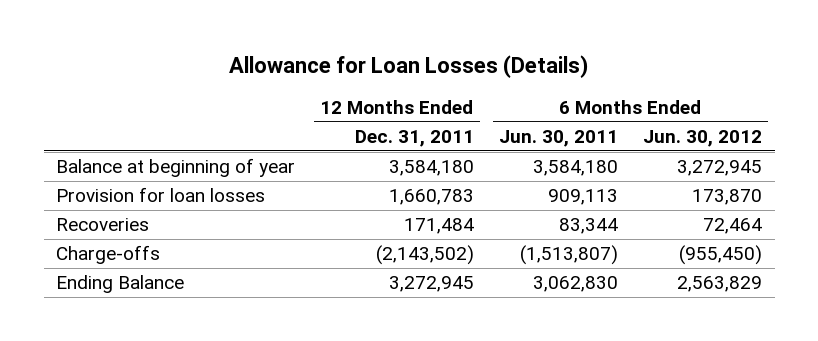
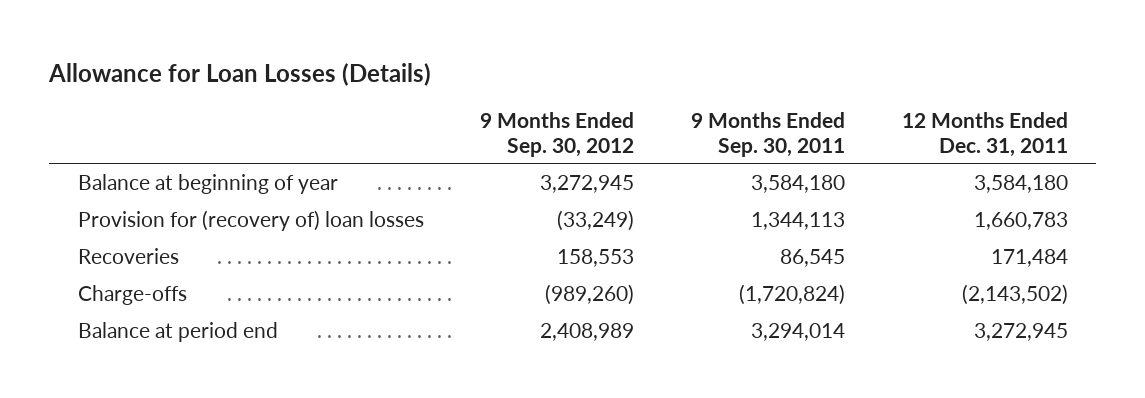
- | 12 Months Ended Dec. 31, 2011 | 6 Months Ended Jun. 30, 2011 | 6 Months Ended Jun. 30, 2012
+ | 9 Months Ended Sep. 30, 2012 | 9 Months Ended Sep. 30, 2011 | 12 Months Ended Dec. 31, 2011
- Provision for loan losses | 1,660,783 | 909,113 | 173,870
+ Provision for (recovery of) loan losses | (33,249) | 1,344,113 | 1,660,783
- Ending Balance | 3,272,945 | 3,062,830 | 2,563,829
+ Balance at period end | 2,408,989 | 3,294,014 | 3,272,945

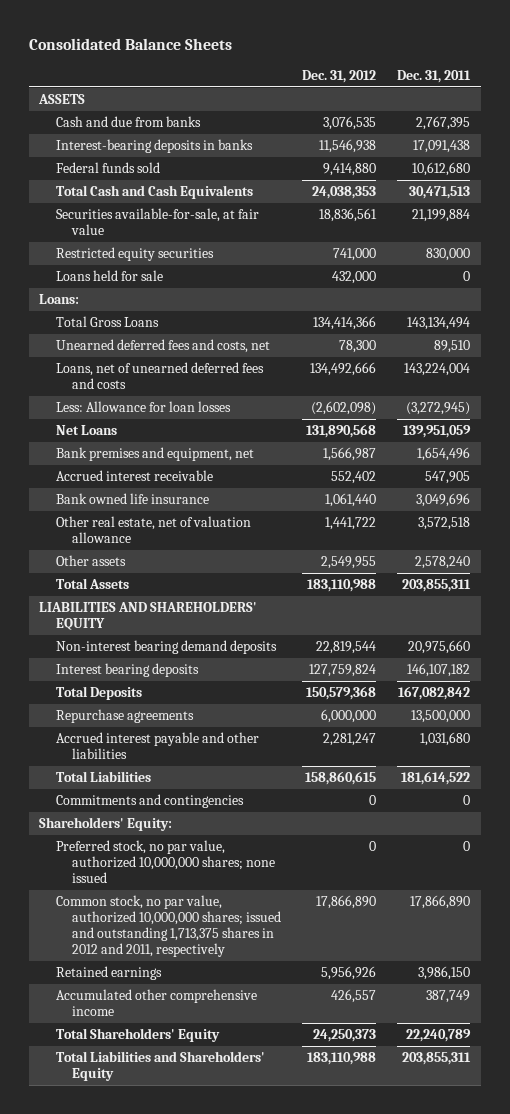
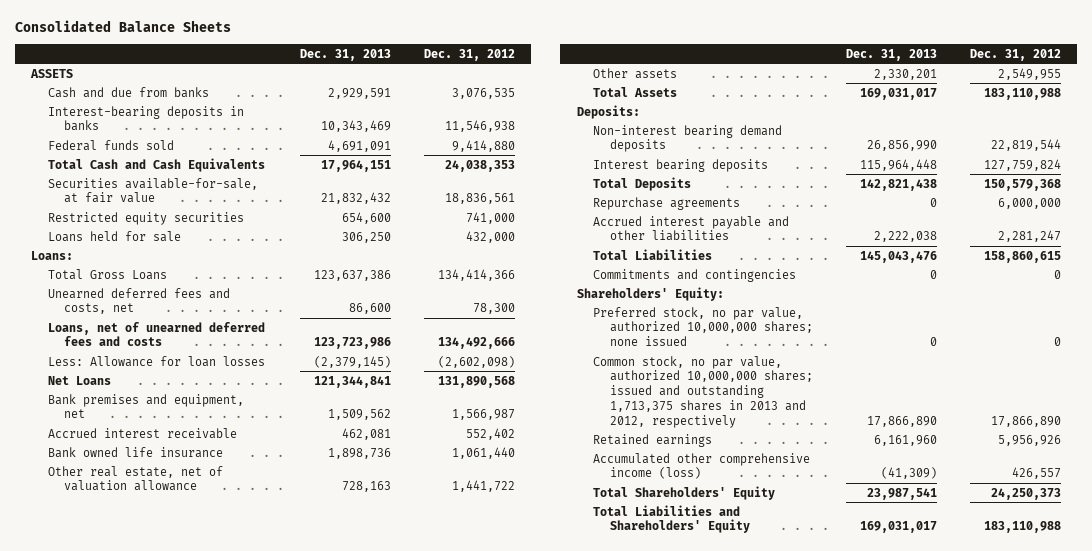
- | Dec. 31, 2012 | Dec. 31, 2011
+ | Dec. 31, 2013 | Dec. 31, 2012
- LIABILITIES AND SHAREHOLDERS' EQUITY
+ Deposits:
- Common stock, no par value, authorized 10,000,000 shares; issued and outstanding 1,713,375 shares in 2012 and 2011, respectively | 17,866,890 | 17,866,890
+ Common stock, no par value, authorized 10,000,000 shares; issued and outstanding 1,713,375 shares in 2013 and 2012, respectively | 17,866,890 | 17,866,890
- Accumulated other comprehensive income | 426,557 | 387,749
+ Accumulated other comprehensive income (loss) | (41,309) | 426,557

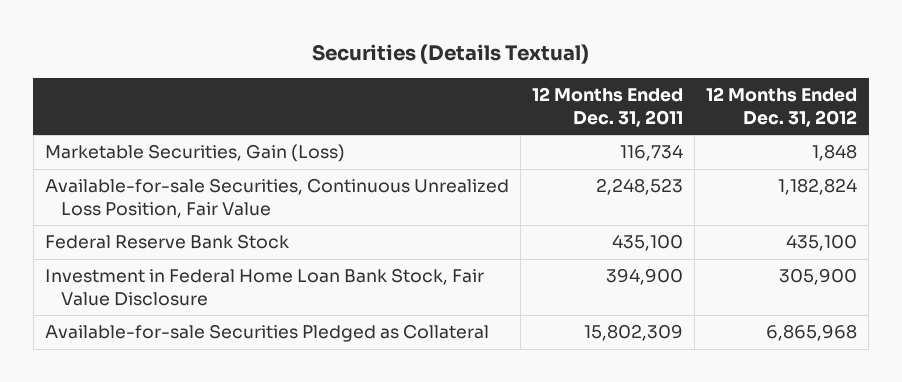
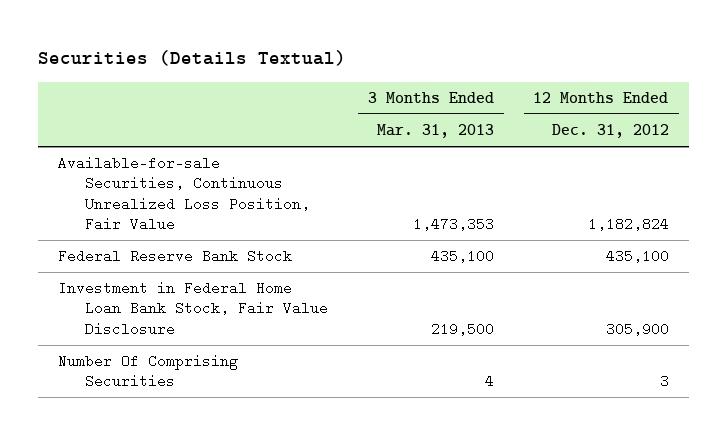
- | 12 Months Ended Dec. 31, 2011 | 12 Months Ended Dec. 31, 2012
+ | 3 Months Ended Mar. 31, 2013 | 12 Months Ended Dec. 31, 2012
- Marketable Securities, Gain (Loss) | 116,734 | 1,848
- Available-for-sale Securities Pledged as Collateral | 15,802,309 | 6,865,968
+ Number Of Comprising Securities | 4 | 3

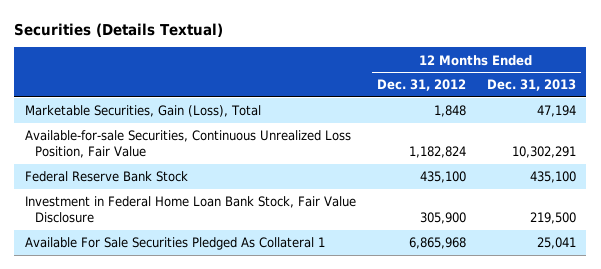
- | 3 Months Ended Mar. 31, 2013 | 12 Months Ended Dec. 31, 2012
+ | 12 Months Ended Dec. 31, 2012 | 12 Months Ended Dec. 31, 2013
+ Marketable Securities, Gain (Loss), Total | 1,848 | 47,194
- Number Of Comprising Securities | 4 | 3
+ Available For Sale Securities Pledged As Collateral 1 | 6,865,968 | 25,041

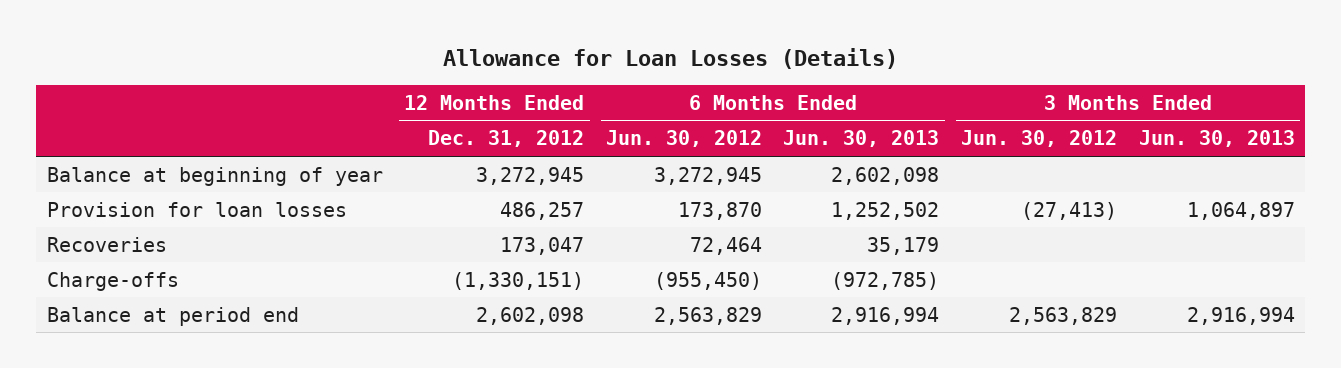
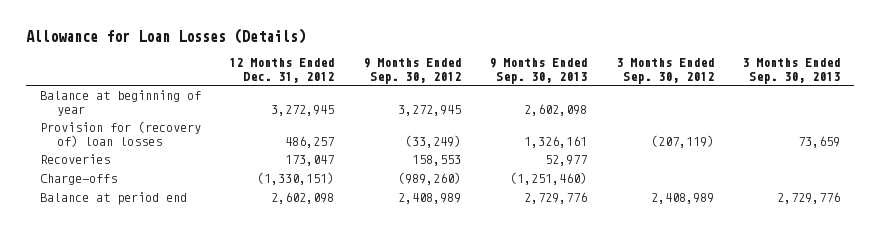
- | 12 Months Ended Dec. 31, 2012 | 6 Months Ended Jun. 30, 2012 | 6 Months Ended Jun. 30, 2013 | 3 Months Ended Jun. 30, 2012 | 3 Months Ended Jun. 30, 2013
+ | 12 Months Ended Dec. 31, 2012 | 9 Months Ended Sep. 30, 2012 | 9 Months Ended Sep. 30, 2013 | 3 Months Ended Sep. 30, 2012 | 3 Months Ended Sep. 30, 2013
- Provision for loan losses | 486,257 | 173,870 | 1,252,502 | (27,413) | 1,064,897
+ Provision for (recovery of) loan losses | 486,257 | (33,249) | 1,326,161 | (207,119) | 73,659

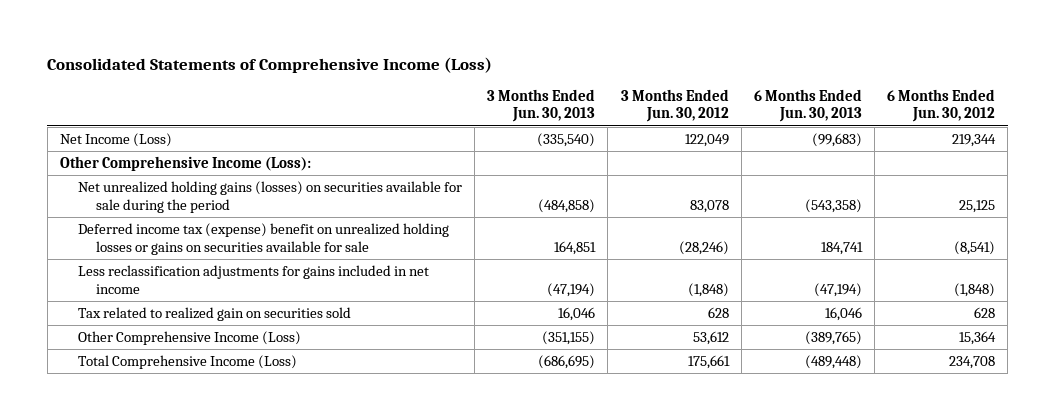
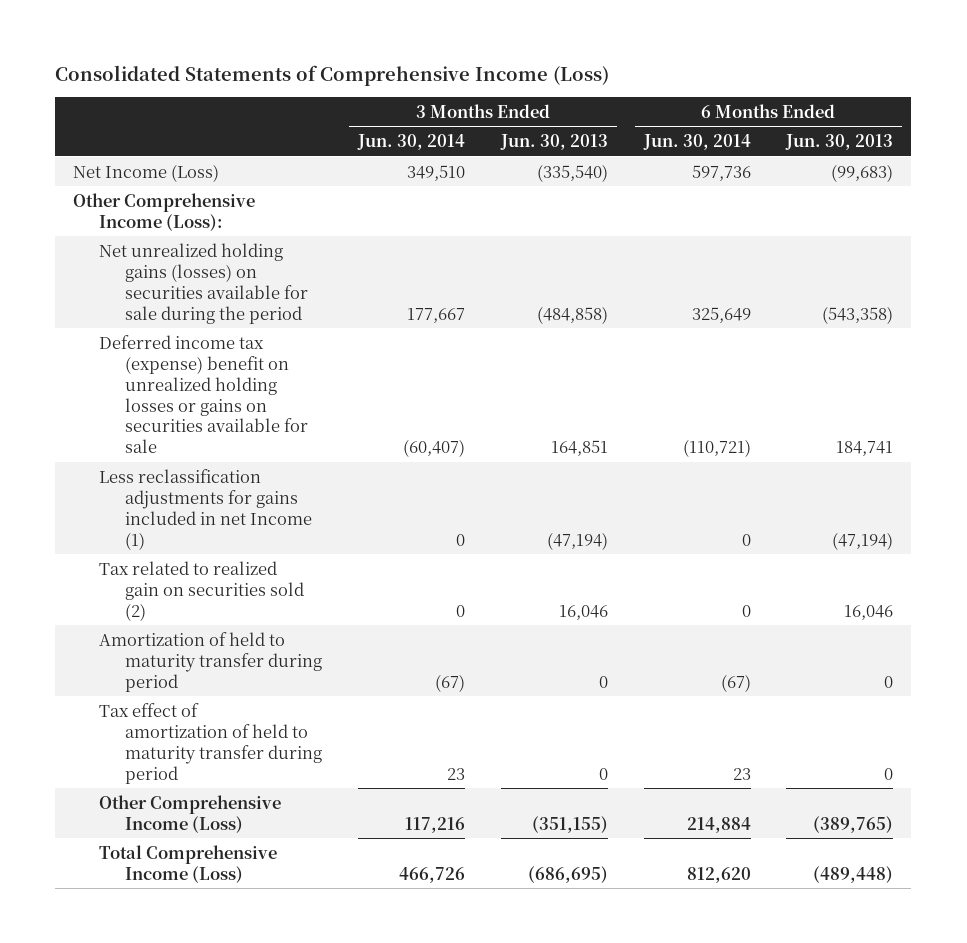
- | 3 Months Ended Jun. 30, 2013 | 3 Months Ended Jun. 30, 2012 | 6 Months Ended Jun. 30, 2013 | 6 Months Ended Jun. 30, 2012
+ | 3 Months Ended Jun. 30, 2014 | 3 Months Ended Jun. 30, 2013 | 6 Months Ended Jun. 30, 2014 | 6 Months Ended Jun. 30, 2013
- Less reclassification adjustments for gains included in net income | (47,194) | (1,848) | (47,194) | (1,848)
- Tax related to realized gain on securities sold | 16,046 | 628 | 16,046 | 628
+ Less reclassification adjustments for gains included in net Income (1) | 0 | (47,194) | 0 | (47,194)
+ Tax related to realized gain on securities sold (2) | 0 | 16,046 | 0 | 16,046
+ Amortization of held to maturity transfer during period | (67) | 0 | (67) | 0
+ Tax effect of amortization of held to maturity transfer during period | 23 | 0 | 23 | 0

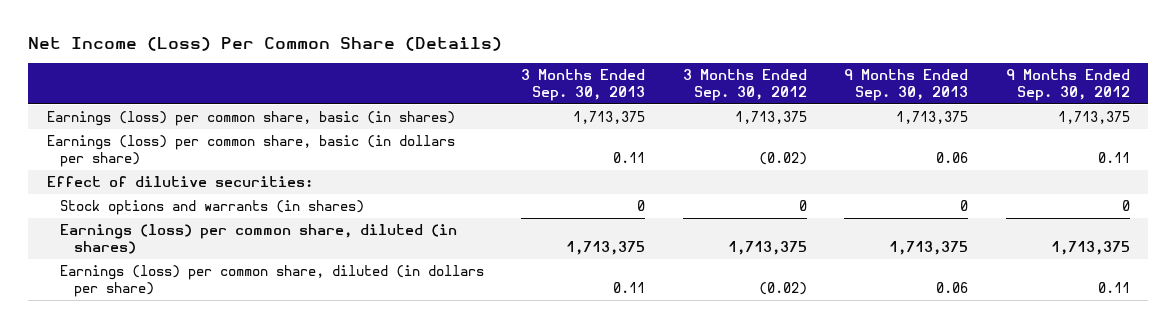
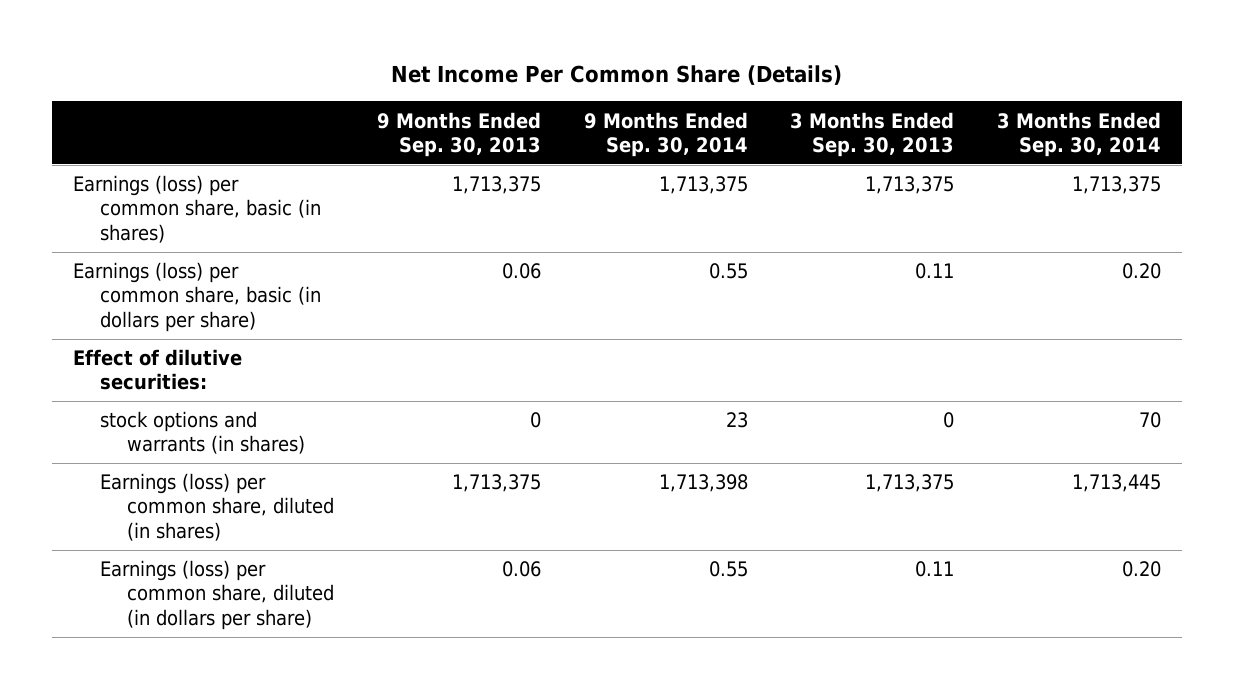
- Net Income (Loss) Per Common Share (Details)
+ Net Income Per Common Share (Details)
- | 3 Months Ended Sep. 30, 2013 | 3 Months Ended Sep. 30, 2012 | 9 Months Ended Sep. 30, 2013 | 9 Months Ended Sep. 30, 2012
+ | 9 Months Ended Sep. 30, 2013 | 9 Months Ended Sep. 30, 2014 | 3 Months Ended Sep. 30, 2013 | 3 Months Ended Sep. 30, 2014
- Stock options and warrants (in shares) | 0 | 0 | 0 | 0
+ stock options and warrants (in shares) | 0 | 23 | 0 | 70

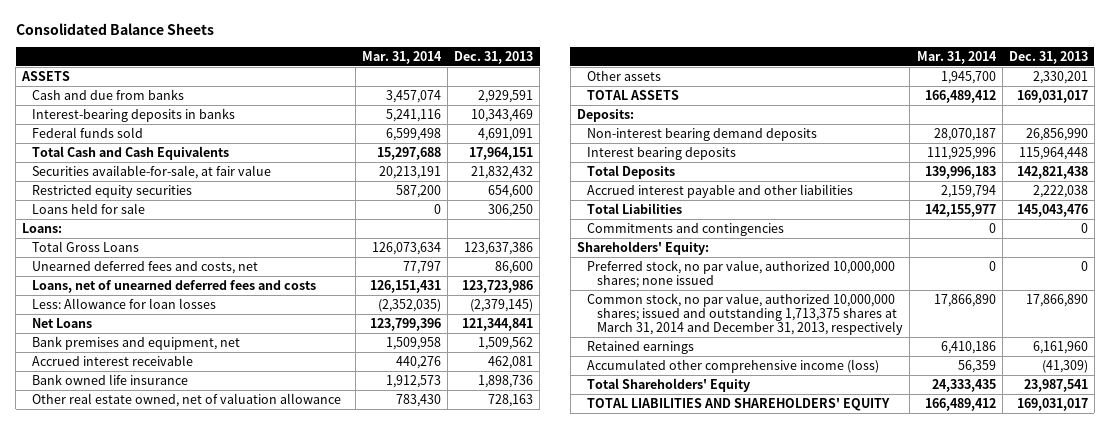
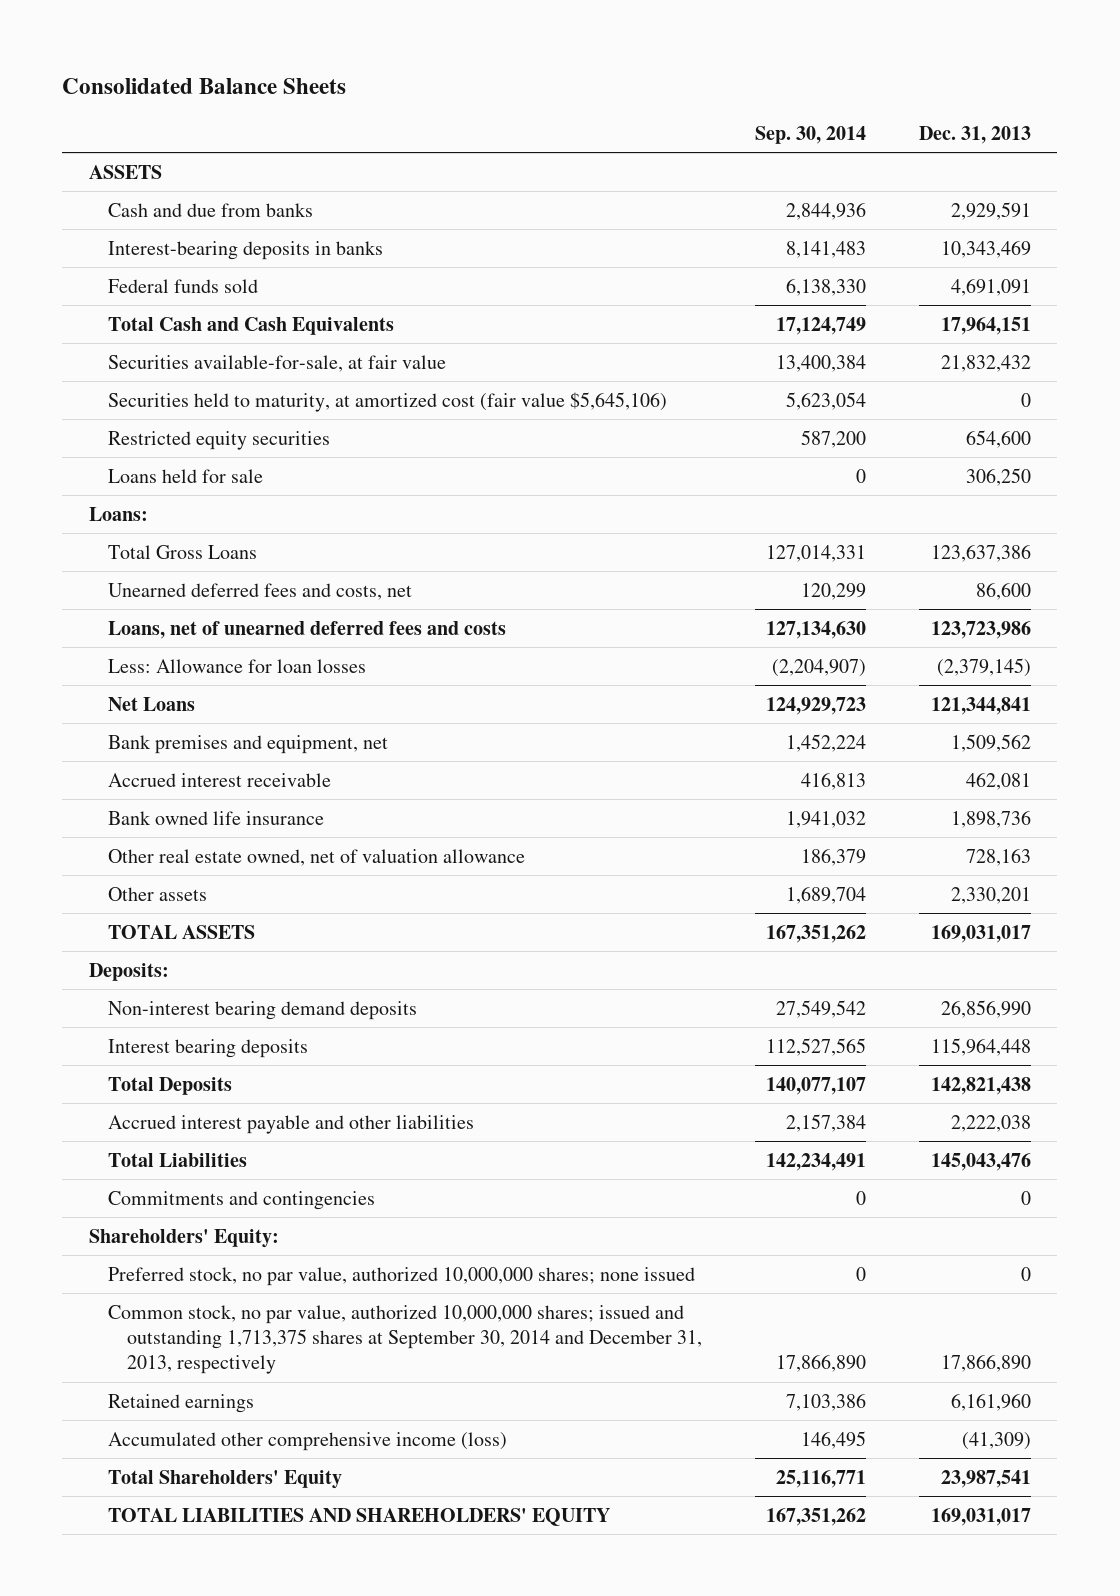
- | Mar. 31, 2014 | Dec. 31, 2013
+ | Sep. 30, 2014 | Dec. 31, 2013
+ Securities held to maturity, at amortized cost (fair value $5,645,106) | 5,623,054 | 0
- Common stock, no par value, authorized 10,000,000 shares; issued and outstanding 1,713,375 shares at March 31, 2014 and December 31, 2013, respectively | 17,866,890 | 17,866,890
+ Common stock, no par value, authorized 10,000,000 shares; issued and outstanding 1,713,375 shares at September 30, 2014 and December 31, 2013, respectively | 17,866,890 | 17,866,890

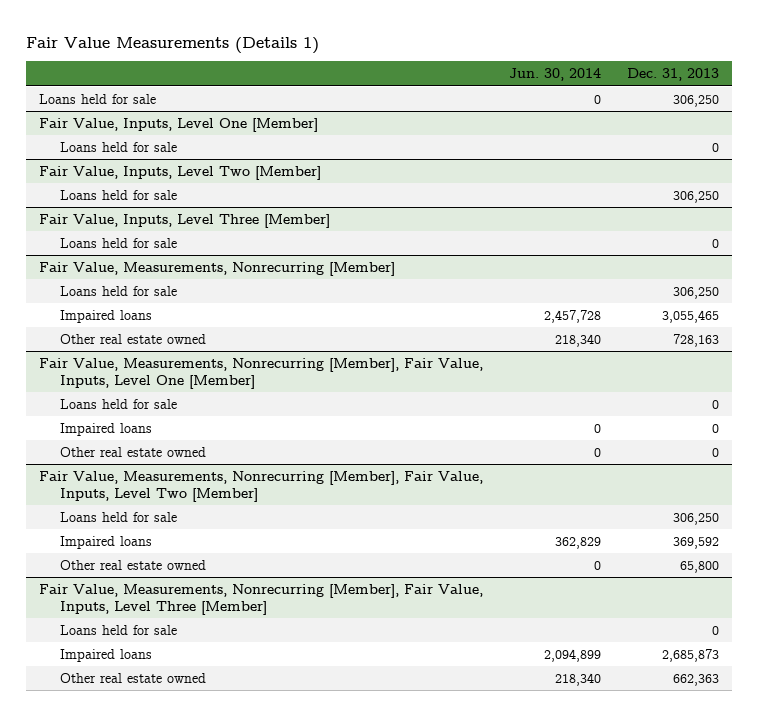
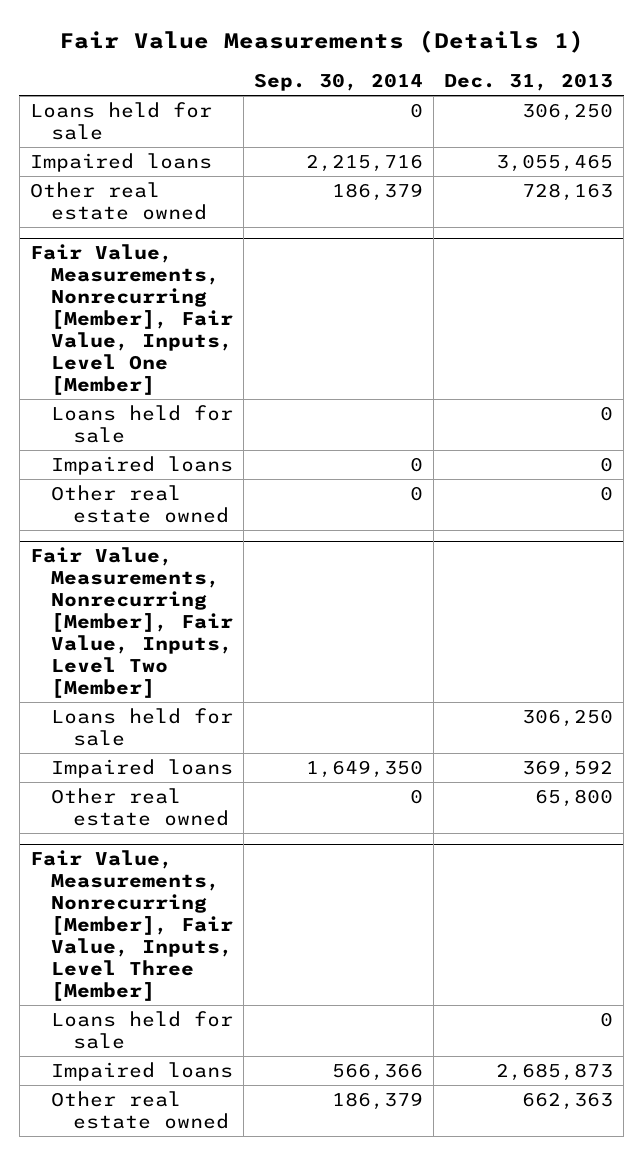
- | Jun. 30, 2014 | Dec. 31, 2013
+ | Sep. 30, 2014 | Dec. 31, 2013
- Fair Value, Inputs, Level One [Member]
- Loans held for sale | | 0
- Fair Value, Inputs, Level Two [Member]
- Loans held for sale | | 306,250
- Fair Value, Inputs, Level Three [Member]
- Loans held for sale | | 0
- Fair Value, Measurements, Nonrecurring [Member]
- Loans held for sale | | 306,250

